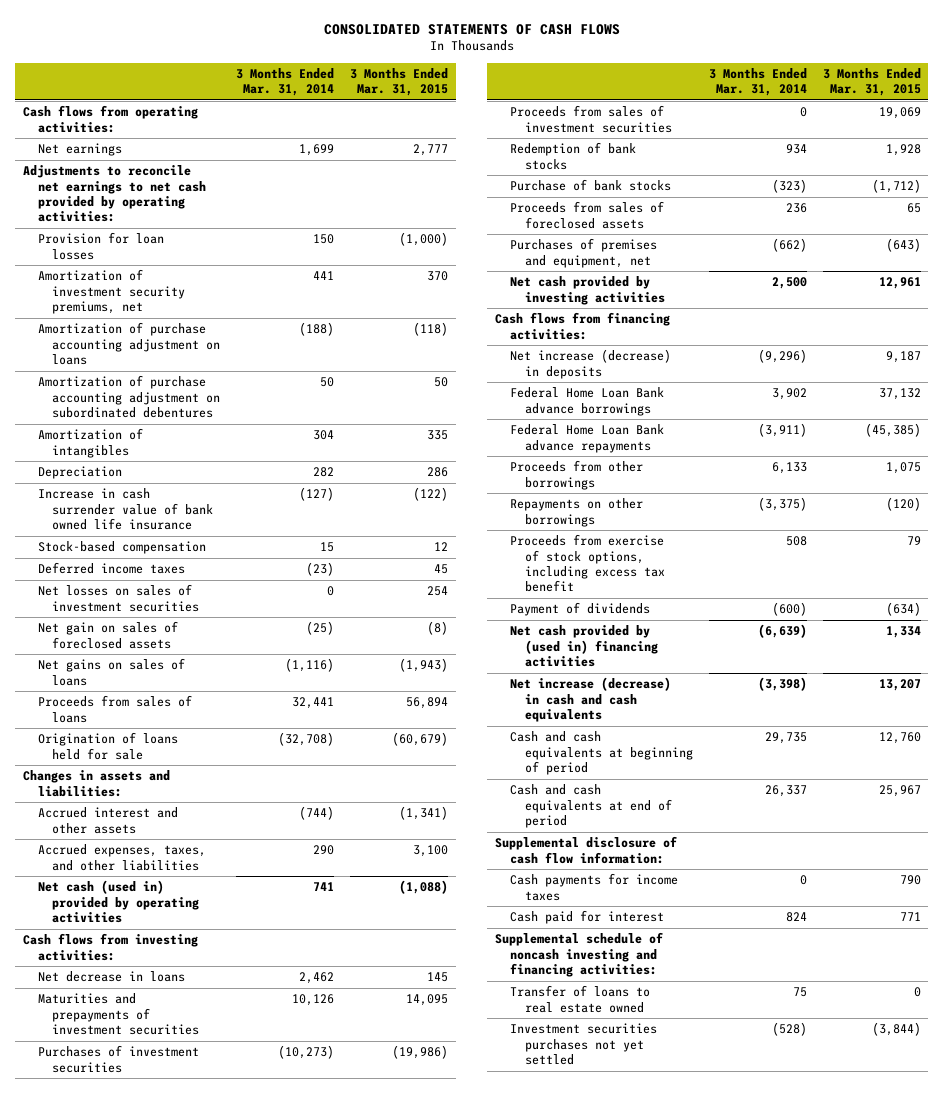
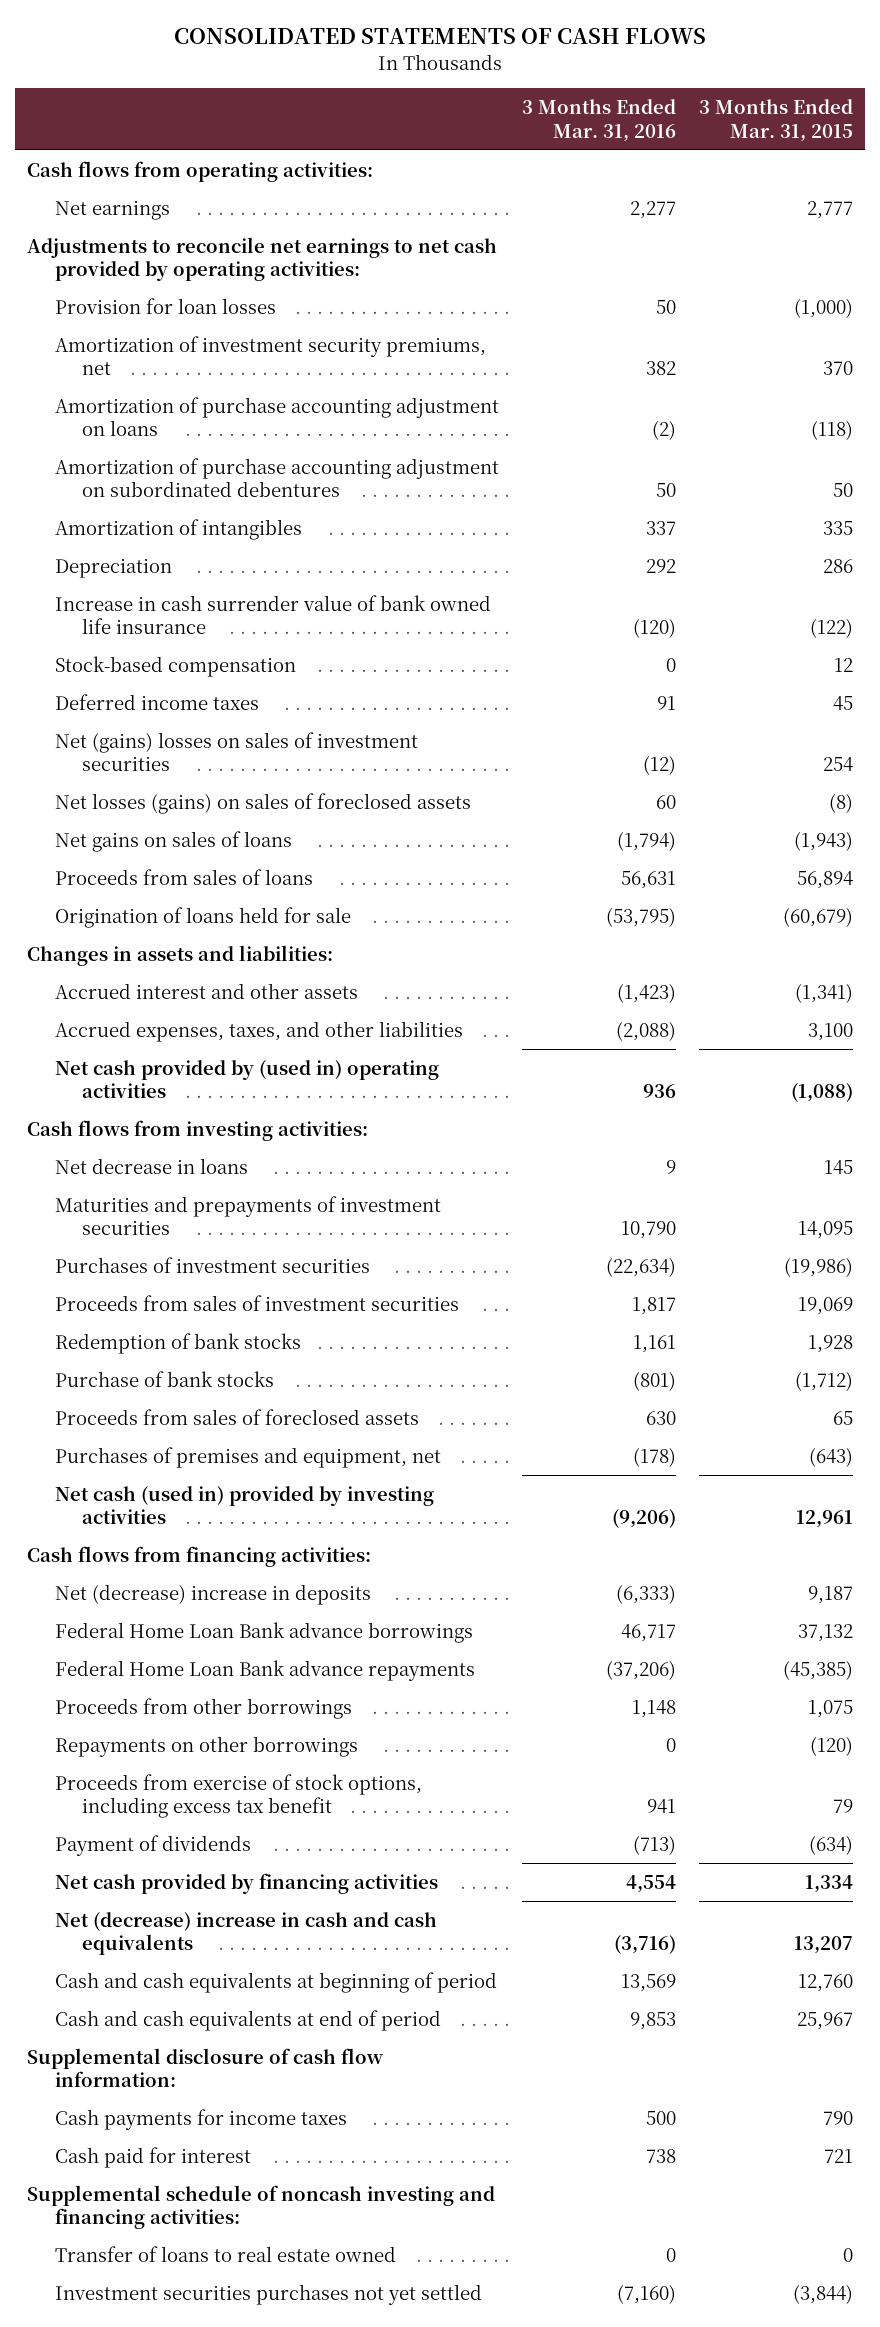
- | 3 Months Ended Mar. 31, 2014 | 3 Months Ended Mar. 31, 2015
+ | 3 Months Ended Mar. 31, 2016 | 3 Months Ended Mar. 31, 2015
- Net losses on sales of investment securities | 0 | 254
- Net gain on sales of foreclosed assets | (25) | (8)
+ Net (gains) losses on sales of investment securities | (12) | 254
+ Net losses (gains) on sales of foreclosed assets | 60 | (8)
- Net cash (used in) provided by operating activities | 741 | (1,088)
+ Net cash provided by (used in) operating activities | 936 | (1,088)
- Net cash provided by investing activities | 2,500 | 12,961
+ Net cash (used in) provided by investing activities | (9,206) | 12,961
- Net increase (decrease) in deposits | (9,296) | 9,187
+ Net (decrease) increase in deposits | (6,333) | 9,187
- Net cash provided by (used in) financing activities | (6,639) | 1,334
- Net increase (decrease) in cash and cash equivalents | (3,398) | 13,207
+ Net cash provided by financing activities | 4,554 | 1,334
+ Net (decrease) increase in cash and cash equivalents | (3,716) | 13,207
- Cash paid for interest | 824 | 771
+ Cash paid for interest | 738 | 721

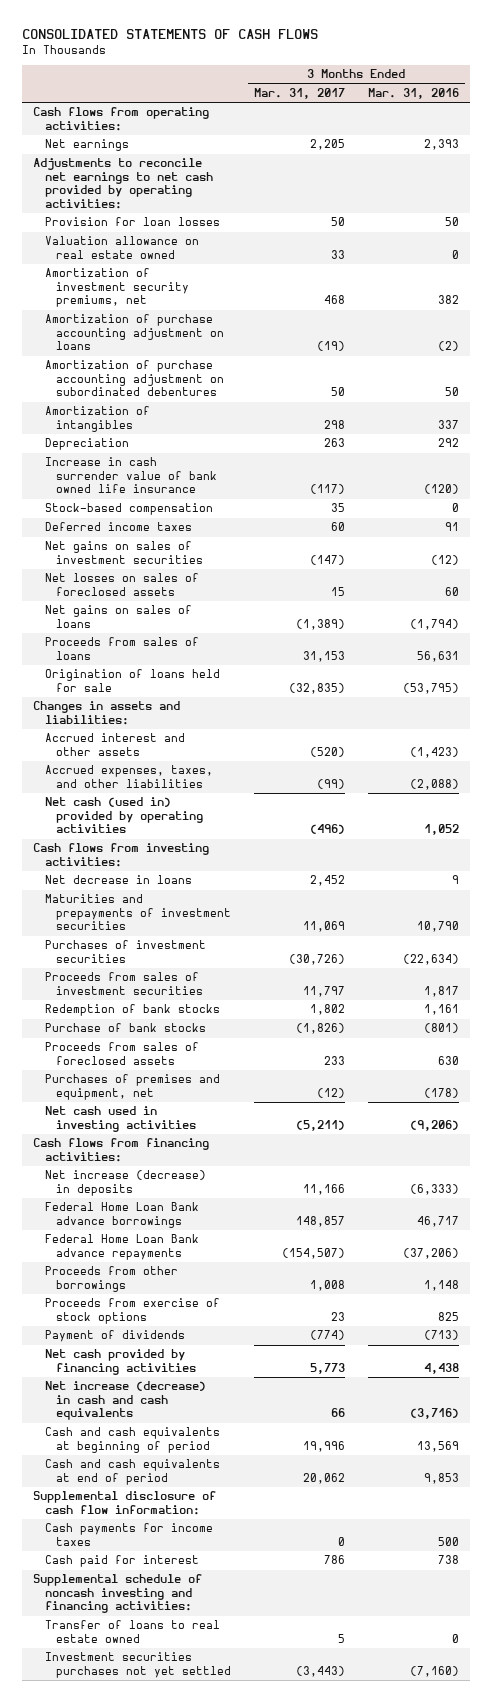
- | 3 Months Ended Mar. 31, 2016 | 3 Months Ended Mar. 31, 2015
+ | 3 Months Ended Mar. 31, 2017 | 3 Months Ended Mar. 31, 2016
- Net earnings | 2,277 | 2,777
+ Net earnings | 2,205 | 2,393
+ Valuation allowance on real estate owned | 33 | 0
- Net (gains) losses on sales of investment securities | (12) | 254
- Net losses (gains) on sales of foreclosed assets | 60 | (8)
+ Net gains on sales of investment securities | (147) | (12)
+ Net losses on sales of foreclosed assets | 15 | 60
- Net cash provided by (used in) operating activities | 936 | (1,088)
+ Net cash (used in) provided by operating activities | (496) | 1,052
- Net cash (used in) provided by investing activities | (9,206) | 12,961
+ Net cash used in investing activities | (5,211) | (9,206)
- Net (decrease) increase in deposits | (6,333) | 9,187
+ Net increase (decrease) in deposits | 11,166 | (6,333)
- Repayments on other borrowings | 0 | (120)
- Proceeds from exercise of stock options, including excess tax benefit | 941 | 79
+ Proceeds from exercise of stock options | 23 | 825
- Net cash provided by financing activities | 4,554 | 1,334
- Net (decrease) increase in cash and cash equivalents | (3,716) | 13,207
+ Net cash provided by financing activities | 5,773 | 4,438
+ Net increase (decrease) in cash and cash equivalents | 66 | (3,716)

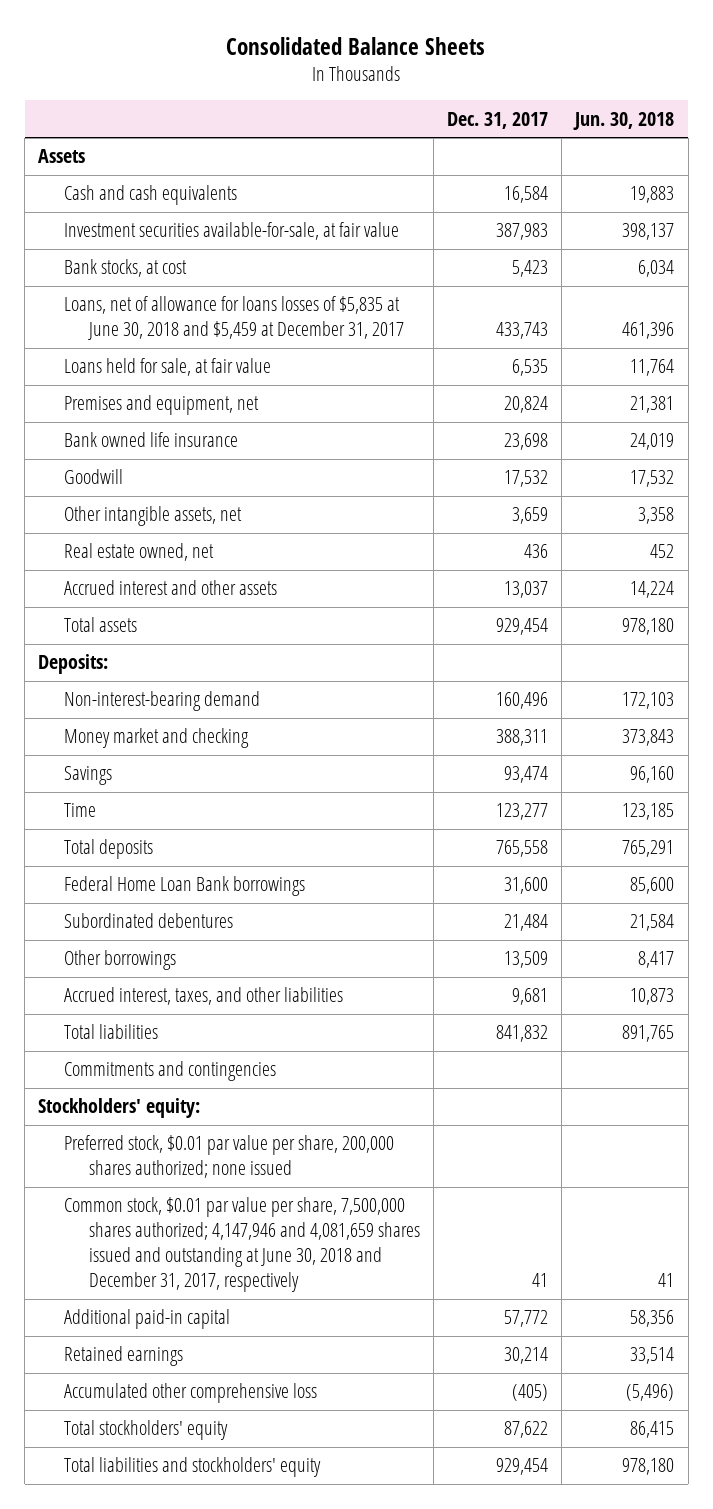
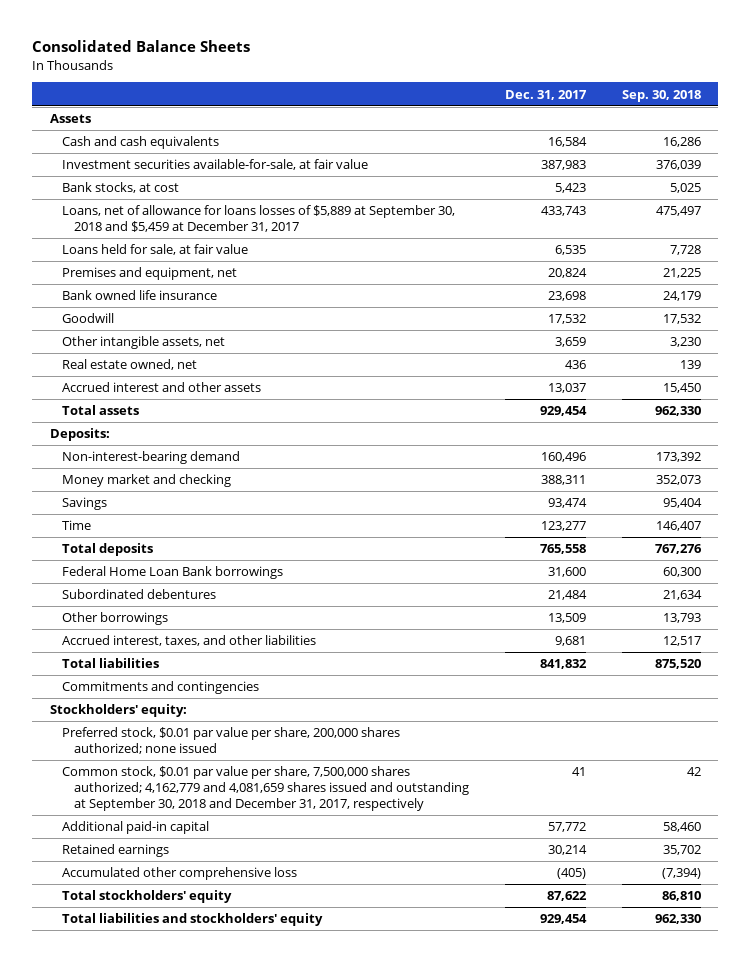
- | Dec. 31, 2017 | Jun. 30, 2018
+ | Dec. 31, 2017 | Sep. 30, 2018
- Loans, net of allowance for loans losses of $5,835 at June 30, 2018 and $5,459 at December 31, 2017 | 433,743 | 461,396
+ Loans, net of allowance for loans losses of $5,889 at September 30, 2018 and $5,459 at December 31, 2017 | 433,743 | 475,497
- Common stock, $0.01 par value per share, 7,500,000 shares authorized; 4,147,946 and 4,081,659 shares issued and outstanding at June 30, 2018 and December 31, 2017, respectively | 41 | 41
+ Common stock, $0.01 par value per share, 7,500,000 shares authorized; 4,162,779 and 4,081,659 shares issued and outstanding at September 30, 2018 and December 31, 2017, respectively | 41 | 42

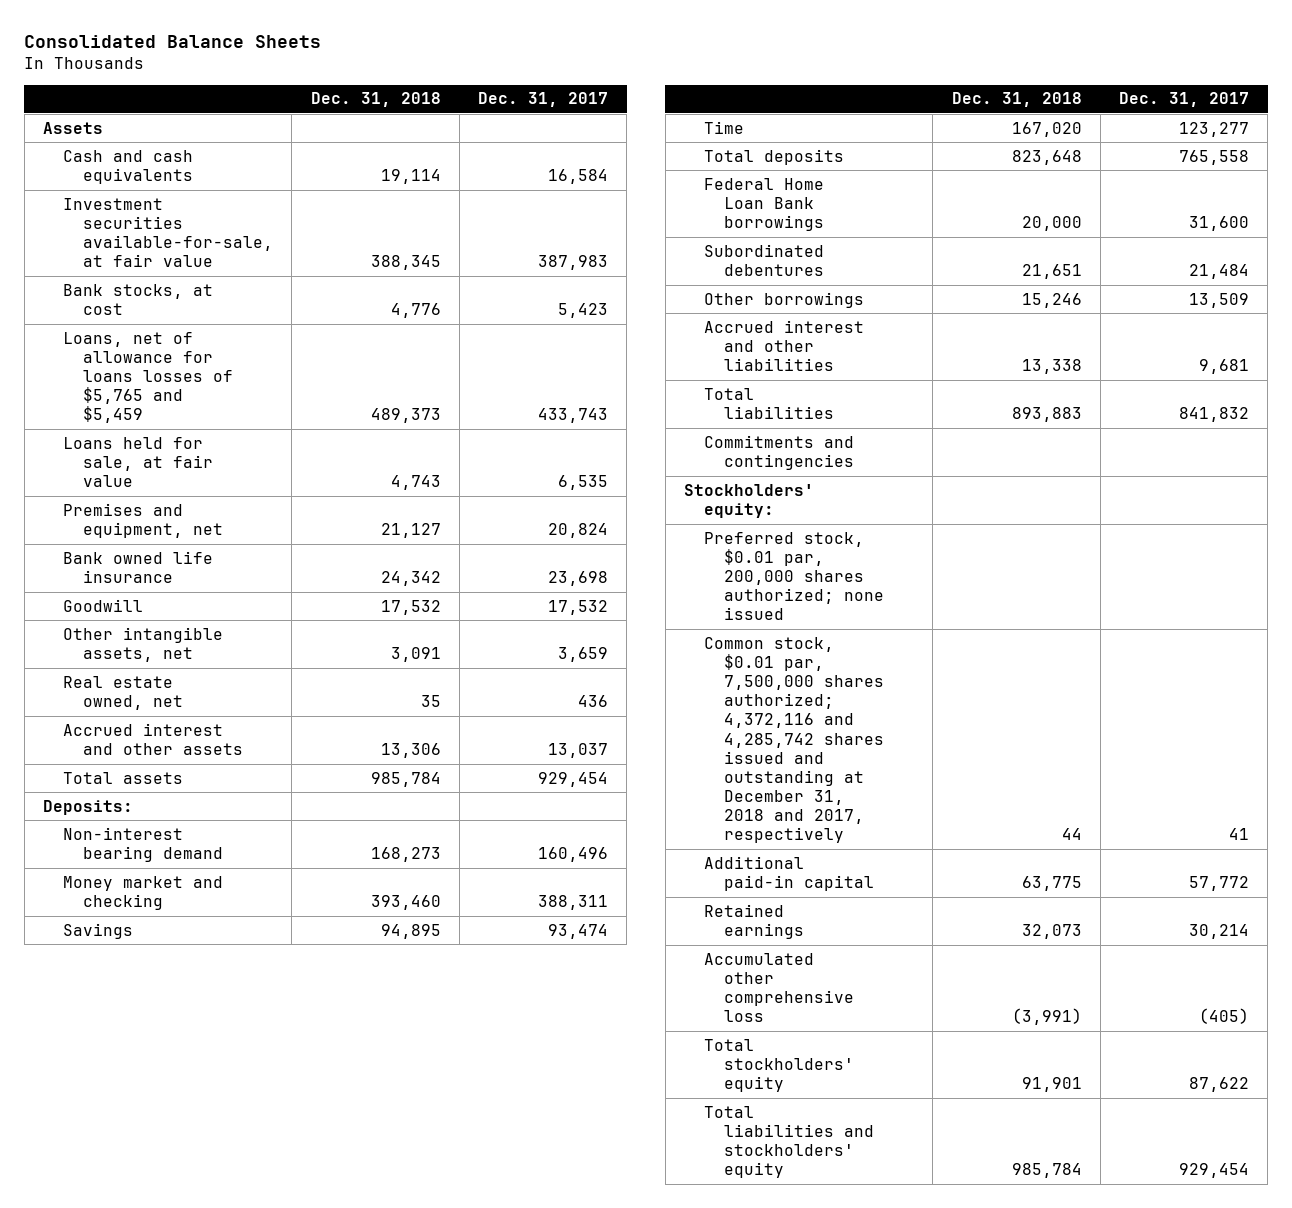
- | Dec. 31, 2017 | Sep. 30, 2018
+ | Dec. 31, 2018 | Dec. 31, 2017
- Loans, net of allowance for loans losses of $5,889 at September 30, 2018 and $5,459 at December 31, 2017 | 433,743 | 475,497
+ Loans, net of allowance for loans losses of $5,765 and $5,459 | 489,373 | 433,743
- Non-interest-bearing demand | 160,496 | 173,392
+ Non-interest bearing demand | 168,273 | 160,496
- Accrued interest, taxes, and other liabilities | 9,681 | 12,517
+ Accrued interest and other liabilities | 13,338 | 9,681
- Preferred stock, $0.01 par value per share, 200,000 shares authorized; none issued
- Common stock, $0.01 par value per share, 7,500,000 shares authorized; 4,162,779 and 4,081,659 shares issued and outstanding at September 30, 2018 and December 31, 2017, respectively | 41 | 42
+ Preferred stock, $0.01 par, 200,000 shares authorized; none issued
+ Common stock, $0.01 par, 7,500,000 shares authorized; 4,372,116 and 4,285,742 shares issued and outstanding at December 31, 2018 and 2017, respectively | 44 | 41

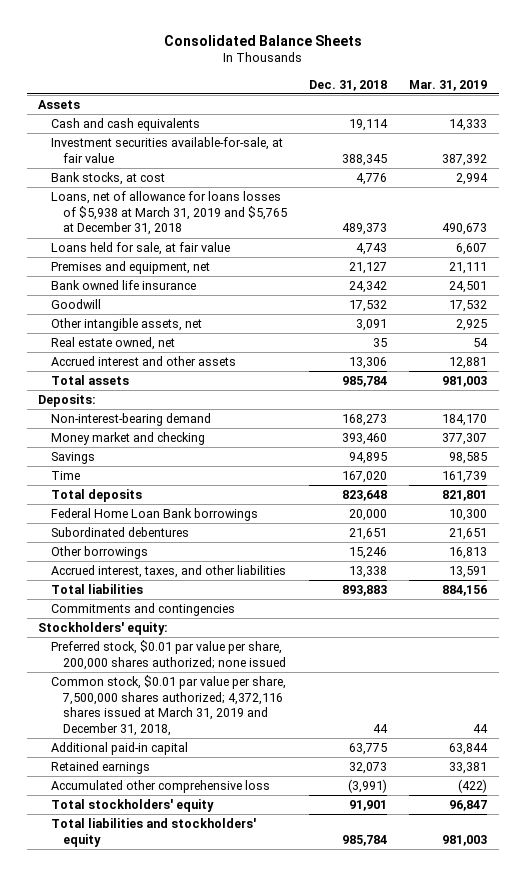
- | Dec. 31, 2018 | Dec. 31, 2017
+ | Dec. 31, 2018 | Mar. 31, 2019
- Loans, net of allowance for loans losses of $5,765 and $5,459 | 489,373 | 433,743
+ Loans, net of allowance for loans losses of $5,938 at March 31, 2019 and $5,765 at December 31, 2018 | 489,373 | 490,673
- Non-interest bearing demand | 168,273 | 160,496
+ Non-interest-bearing demand | 168,273 | 184,170
- Accrued interest and other liabilities | 13,338 | 9,681
+ Accrued interest, taxes, and other liabilities | 13,338 | 13,591
- Preferred stock, $0.01 par, 200,000 shares authorized; none issued
- Common stock, $0.01 par, 7,500,000 shares authorized; 4,372,116 and 4,285,742 shares issued and outstanding at December 31, 2018 and 2017, respectively | 44 | 41
+ Preferred stock, $0.01 par value per share, 200,000 shares authorized; none issued
+ Common stock, $0.01 par value per share, 7,500,000 shares authorized; 4,372,116 shares issued at March 31, 2019 and December 31, 2018, | 44 | 44

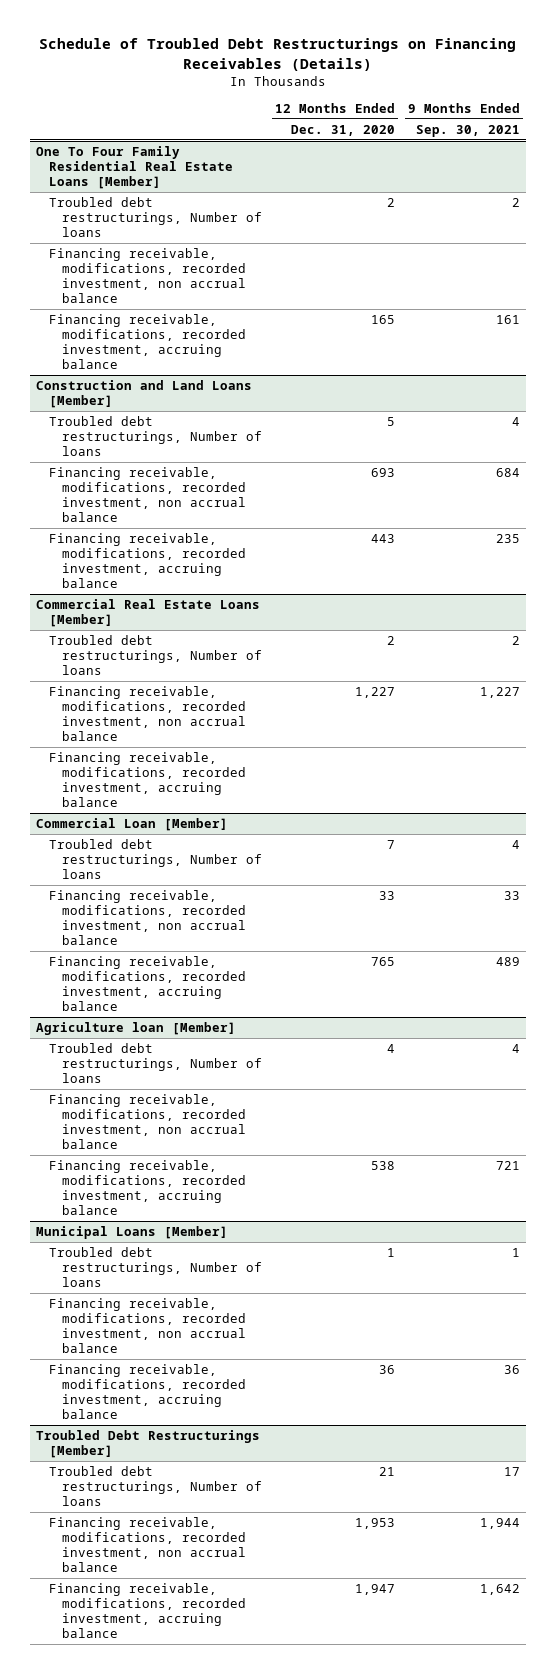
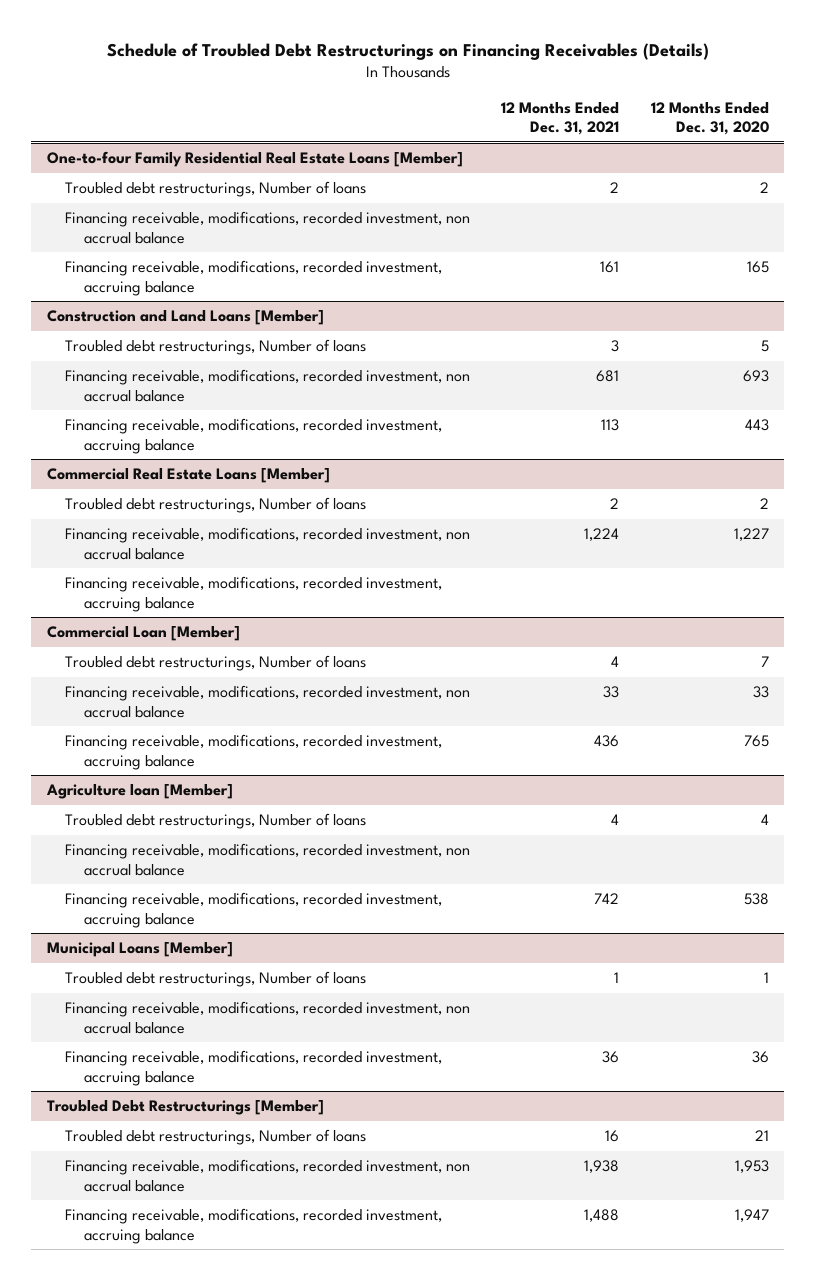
- | 12 Months Ended Dec. 31, 2020 | 9 Months Ended Sep. 30, 2021
+ | 12 Months Ended Dec. 31, 2021 | 12 Months Ended Dec. 31, 2020
- One To Four Family Residential Real Estate Loans [Member]
+ One-to-four Family Residential Real Estate Loans [Member]

